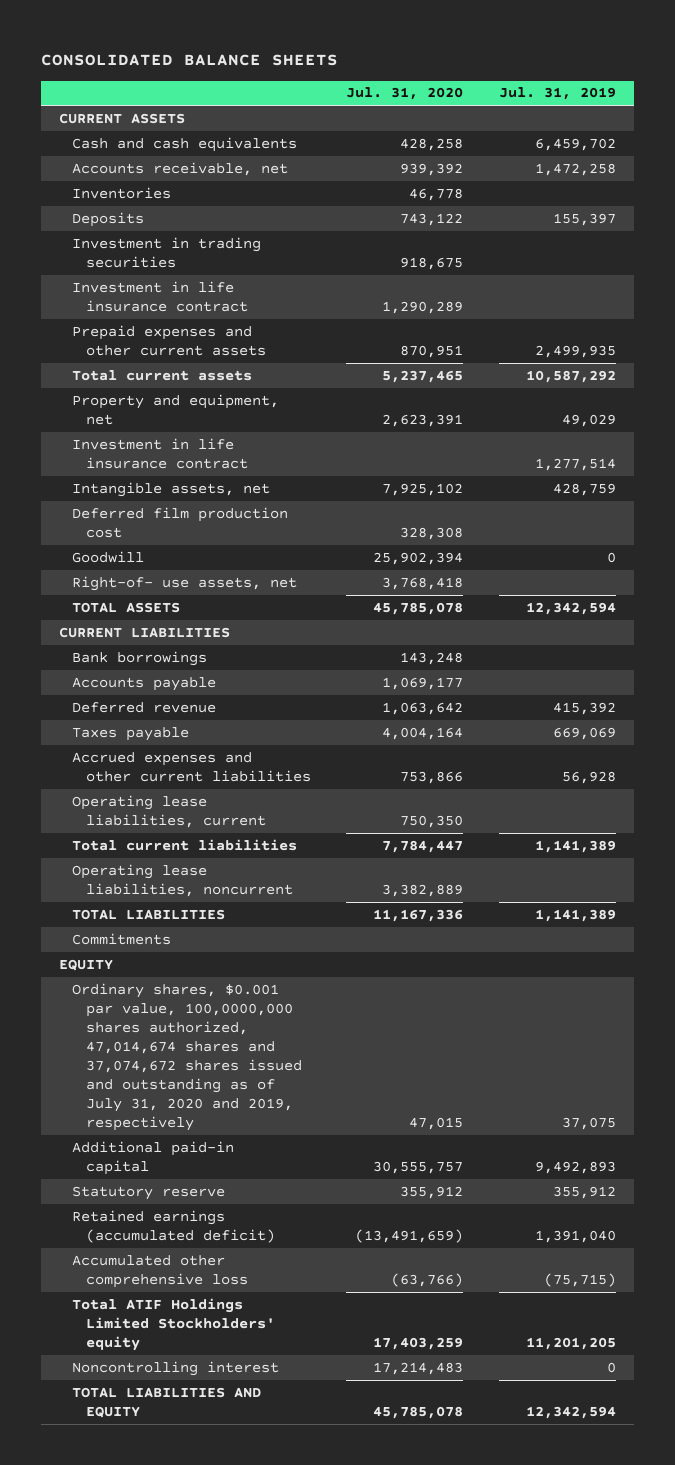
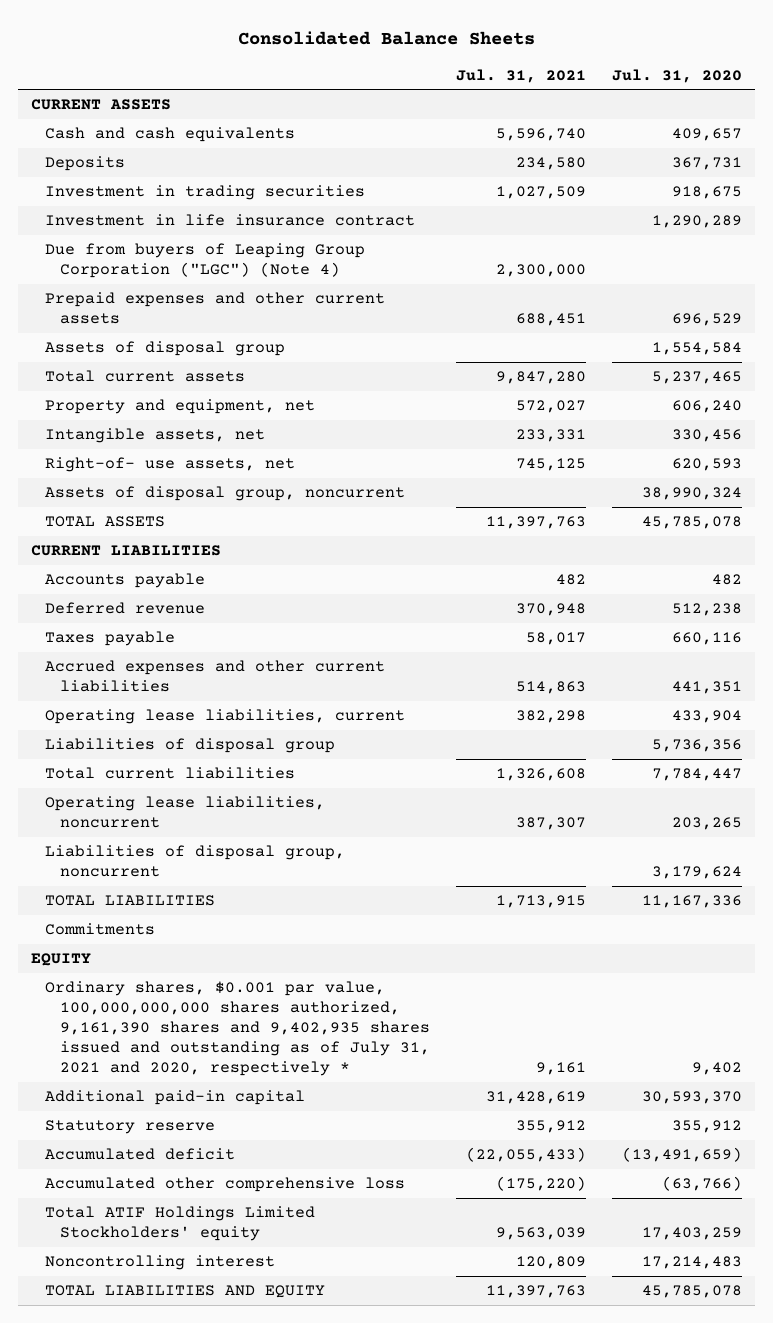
- CONSOLIDATED BALANCE SHEETS
+ Consolidated Balance Sheets
- | Jul. 31, 2020 | Jul. 31, 2019
+ | Jul. 31, 2021 | Jul. 31, 2020
- Cash and cash equivalents | 428,258 | 6,459,702
- Accounts receivable, net | 939,392 | 1,472,258
- Inventories | 46,778 |
- Deposits | 743,122 | 155,397
+ Cash and cash equivalents | 5,596,740 | 409,657
+ Deposits | 234,580 | 367,731
- Prepaid expenses and other current assets | 870,951 | 2,499,935
+ Due from buyers of Leaping Group Corporation ("LGC") (Note 4) | 2,300,000 |
+ Prepaid expenses and other current assets | 688,451 | 696,529
+ Assets of disposal group | | 1,554,584
- Property and equipment, net | 2,623,391 | 49,029
- Investment in life insurance contract | | 1,277,514
- Intangible assets, net | 7,925,102 | 428,759
- Deferred film production cost | 328,308 |
- Goodwill | 25,902,394 | 0
- Right-of- use assets, net | 3,768,418 |
+ Property and equipment, net | 572,027 | 606,240
+ Intangible assets, net | 233,331 | 330,456
+ Right-of- use assets, net | 745,125 | 620,593
+ Assets of disposal group, noncurrent | | 38,990,324
- Bank borrowings | 143,248 |
- Accounts payable | 1,069,177 |
- Deferred revenue | 1,063,642 | 415,392
- Taxes payable | 4,004,164 | 669,069
- Accrued expenses and other current liabilities | 753,866 | 56,928
- Operating lease liabilities, current | 750,350 |
+ Accounts payable | 482 | 482
+ Deferred revenue | 370,948 | 512,238
+ Taxes payable | 58,017 | 660,116
+ Accrued expenses and other current liabilities | 514,863 | 441,351
+ Operating lease liabilities, current | 382,298 | 433,904
+ Liabilities of disposal group | | 5,736,356
- Operating lease liabilities, noncurrent | 3,382,889 |
+ Operating lease liabilities, noncurrent | 387,307 | 203,265
+ Liabilities of disposal group, noncurrent | | 3,179,624
- Ordinary shares, $0.001 par value, 100,0000,000 shares authorized, 47,014,674 shares and 37,074,672 shares issued and outstanding as of July 31, 2020 and 2019, respectively | 47,015 | 37,075
- Additional paid-in capital | 30,555,757 | 9,492,893
+ Ordinary shares, $0.001 par value, 100,000,000,000 shares authorized, 9,161,390 shares and 9,402,935 shares issued and outstanding as of July 31, 2021 and 2020, respectively * | 9,161 | 9,402
+ Additional paid-in capital | 31,428,619 | 30,593,370
- Retained earnings (accumulated deficit) | (13,491,659) | 1,391,040
+ Accumulated deficit | (22,055,433) | (13,491,659)

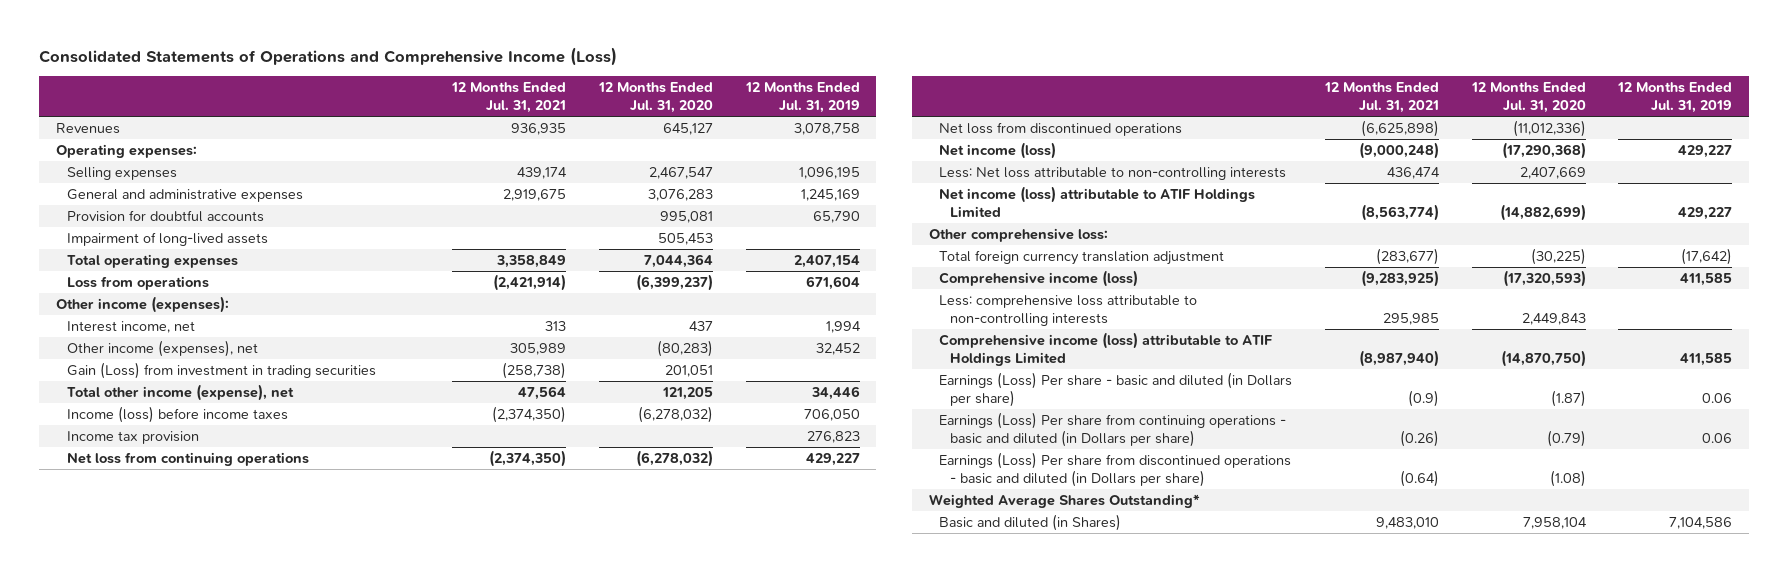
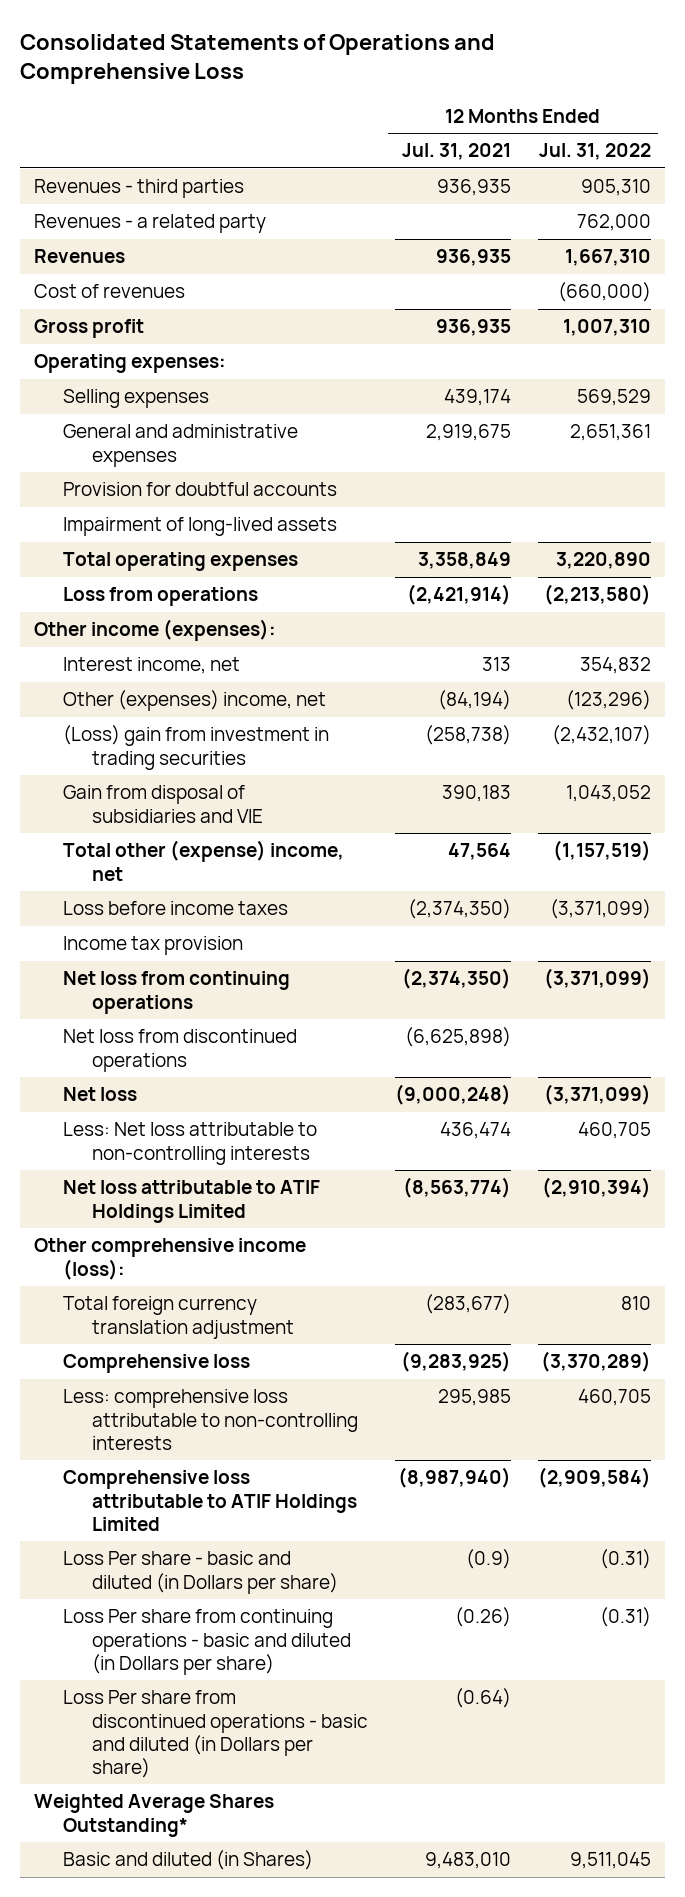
- Consolidated Statements of Operations and Comprehensive Income (Loss)
+ Consolidated Statements of Operations and Comprehensive Loss
- | 12 Months Ended Jul. 31, 2021 | 12 Months Ended Jul. 31, 2020 | 12 Months Ended Jul. 31, 2019
+ | 12 Months Ended Jul. 31, 2021 | 12 Months Ended Jul. 31, 2022
+ Revenues - third parties | 936,935 | 905,310
+ Revenues - a related party | | 762,000
+ Cost of revenues | | (660,000)
+ Gross profit | 936,935 | 1,007,310
- Other income (expenses), net | 305,989 | (80,283) | 32,452
- Gain (Loss) from investment in trading securities | (258,738) | 201,051 |
- Total other income (expense), net | 47,564 | 121,205 | 34,446
- Income (loss) before income taxes | (2,374,350) | (6,278,032) | 706,050
+ Other (expenses) income, net | (84,194) | (123,296)
+ (Loss) gain from investment in trading securities | (258,738) | (2,432,107)
+ Gain from disposal of subsidiaries and VIE | 390,183 | 1,043,052
+ Total other (expense) income, net | 47,564 | (1,157,519)
+ Loss before income taxes | (2,374,350) | (3,371,099)
- Net income (loss) | (9,000,248) | (17,290,368) | 429,227
+ Net loss | (9,000,248) | (3,371,099)
- Net income (loss) attributable to ATIF Holdings Limited | (8,563,774) | (14,882,699) | 429,227
- Other comprehensive loss:
+ Net loss attributable to ATIF Holdings Limited | (8,563,774) | (2,910,394)
+ Other comprehensive income (loss):
- Comprehensive income (loss) | (9,283,925) | (17,320,593) | 411,585
+ Comprehensive loss | (9,283,925) | (3,370,289)
- Comprehensive income (loss) attributable to ATIF Holdings Limited | (8,987,940) | (14,870,750) | 411,585
- Earnings (Loss) Per share - basic and diluted (in Dollars per share) | (0.9) | (1.87) | 0.06
- Earnings (Loss) Per share from continuing operations - basic and diluted (in Dollars per share) | (0.26) | (0.79) | 0.06
- Earnings (Loss) Per share from discontinued operations - basic and diluted (in Dollars per share) | (0.64) | (1.08) |
+ Comprehensive loss attributable to ATIF Holdings Limited | (8,987,940) | (2,909,584)
+ Loss Per share - basic and diluted (in Dollars per share) | (0.9) | (0.31)
+ Loss Per share from continuing operations - basic and diluted (in Dollars per share) | (0.26) | (0.31)
+ Loss Per share from discontinued operations - basic and diluted (in Dollars per share) | (0.64) |

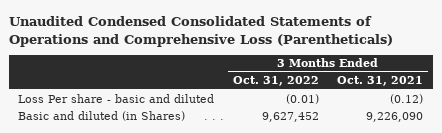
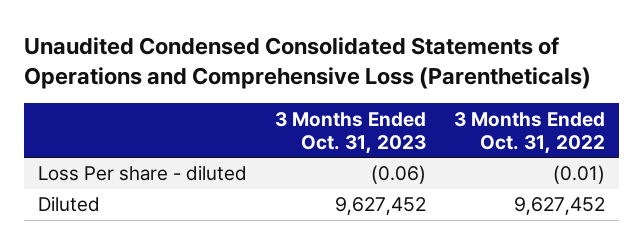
- | 3 Months Ended Oct. 31, 2022 | 3 Months Ended Oct. 31, 2021
+ | 3 Months Ended Oct. 31, 2023 | 3 Months Ended Oct. 31, 2022
- Loss Per share - basic and diluted | (0.01) | (0.12)
- Basic and diluted (in Shares) | 9,627,452 | 9,226,090
+ Loss Per share - diluted | (0.06) | (0.01)
+ Diluted | 9,627,452 | 9,627,452

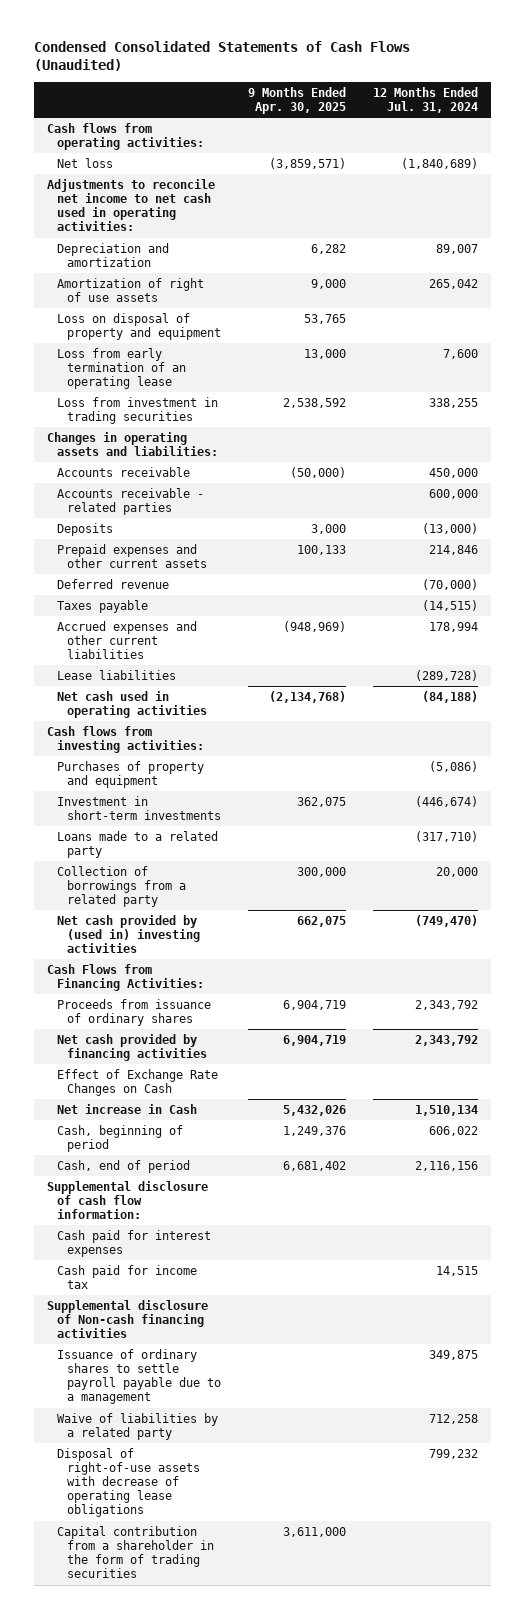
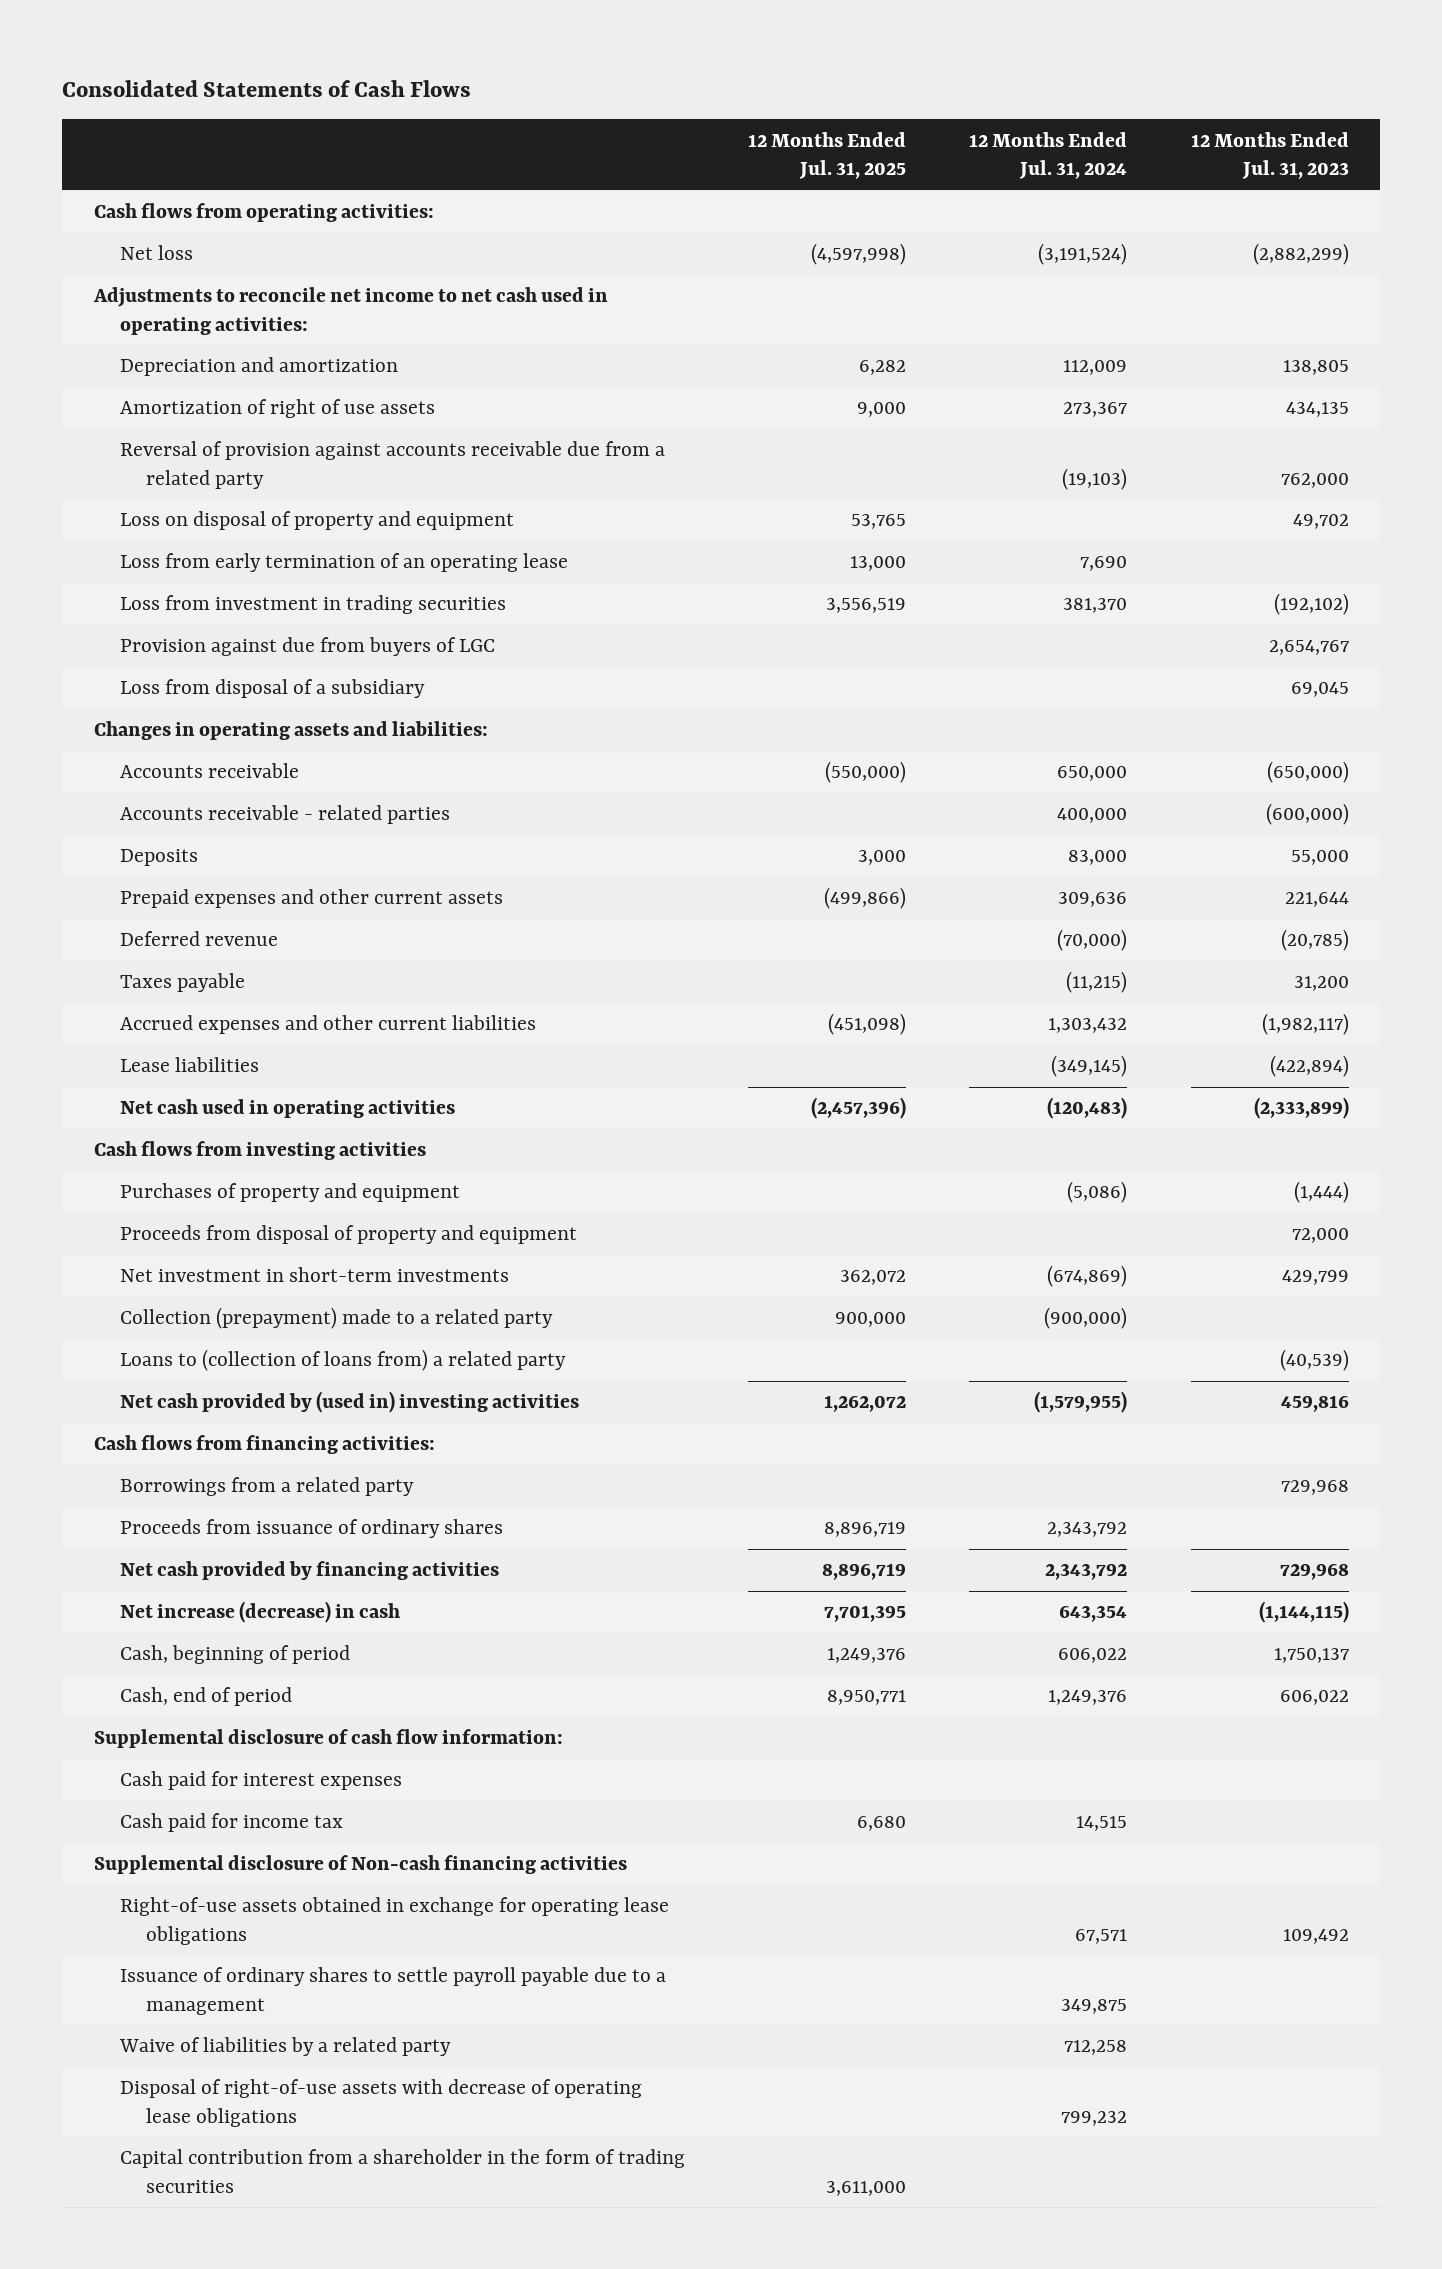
- Condensed Consolidated Statements of Cash Flows (Unaudited)
+ Consolidated Statements of Cash Flows
- | 9 Months Ended Apr. 30, 2025 | 12 Months Ended Jul. 31, 2024
+ | 12 Months Ended Jul. 31, 2025 | 12 Months Ended Jul. 31, 2024 | 12 Months Ended Jul. 31, 2023
- Net loss | (3,859,571) | (1,840,689)
+ Net loss | (4,597,998) | (3,191,524) | (2,882,299)
- Depreciation and amortization | 6,282 | 89,007
- Amortization of right of use assets | 9,000 | 265,042
+ Depreciation and amortization | 6,282 | 112,009 | 138,805
+ Amortization of right of use assets | 9,000 | 273,367 | 434,135
+ Reversal of provision against accounts receivable due from a related party | | (19,103) | 762,000
- Loss from early termination of an operating lease | 13,000 | 7,600
- Loss from investment in trading securities | 2,538,592 | 338,255
+ Loss from early termination of an operating lease | 13,000 | 7,690 |
+ Loss from investment in trading securities | 3,556,519 | 381,370 | (192,102)
+ Provision against due from buyers of LGC | | | 2,654,767
+ Loss from disposal of a subsidiary | | | 69,045
- Accounts receivable | (50,000) | 450,000
- Accounts receivable - related parties | | 600,000
- Deposits | 3,000 | (13,000)
- Prepaid expenses and other current assets | 100,133 | 214,846
+ Accounts receivable | (550,000) | 650,000 | (650,000)
+ Accounts receivable - related parties | | 400,000 | (600,000)
+ Deposits | 3,000 | 83,000 | 55,000
+ Prepaid expenses and other current assets | (499,866) | 309,636 | 221,644
- Taxes payable | | (14,515)
- Accrued expenses and other current liabilities | (948,969) | 178,994
- Lease liabilities | | (289,728)
- Net cash used in operating activities | (2,134,768) | (84,188)
- Cash flows from investing activities:
+ Taxes payable | | (11,215) | 31,200
+ Accrued expenses and other current liabilities | (451,098) | 1,303,432 | (1,982,117)
+ Lease liabilities | | (349,145) | (422,894)
+ Net cash used in operating activities | (2,457,396) | (120,483) | (2,333,899)
+ Cash flows from investing activities
- Investment in short-term investments | 362,075 | (446,674)
- Loans made to a related party | | (317,710)
- Collection of borrowings from a related party | 300,000 | 20,000
- Net cash provided by (used in) investing activities | 662,075 | (749,470)
- Cash Flows from Financing Activities:
+ Proceeds from disposal of property and equipment | | | 72,000
+ Net investment in short-term investments | 362,072 | (674,869) | 429,799
+ Collection (prepayment) made to a related party | 900,000 | (900,000) |
+ Loans to (collection of loans from) a related party | | | (40,539)
+ Net cash provided by (used in) investing activities | 1,262,072 | (1,579,955) | 459,816
+ Cash flows from financing activities:
+ Borrowings from a related party | | | 729,968
- Effect of Exchange Rate Changes on Cash
- Net increase in Cash | 5,432,026 | 1,510,134
+ Net increase (decrease) in cash | 7,701,395 | 643,354 | (1,144,115)
- Cash, end of period | 6,681,402 | 2,116,156
+ Cash, end of period | 8,950,771 | 1,249,376 | 606,022
+ Right-of-use assets obtained in exchange for operating lease obligations | | 67,571 | 109,492

